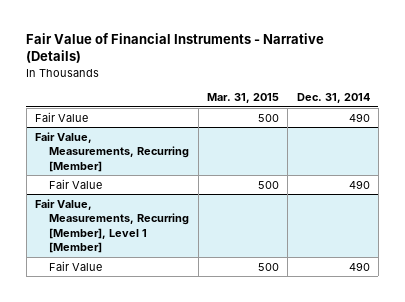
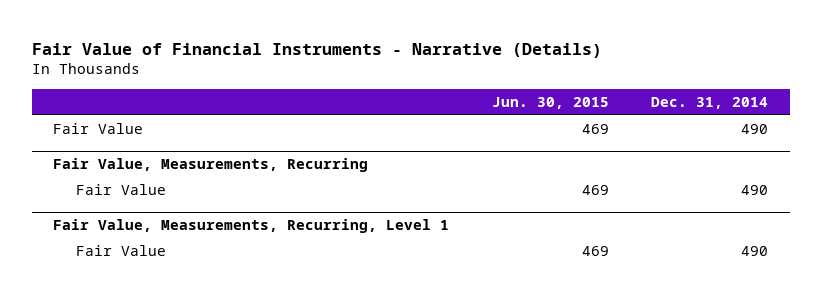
- | Mar. 31, 2015 | Dec. 31, 2014
+ | Jun. 30, 2015 | Dec. 31, 2014
- Fair Value, Measurements, Recurring [Member]
+ Fair Value, Measurements, Recurring
- Fair Value, Measurements, Recurring [Member], Level 1 [Member]
+ Fair Value, Measurements, Recurring, Level 1

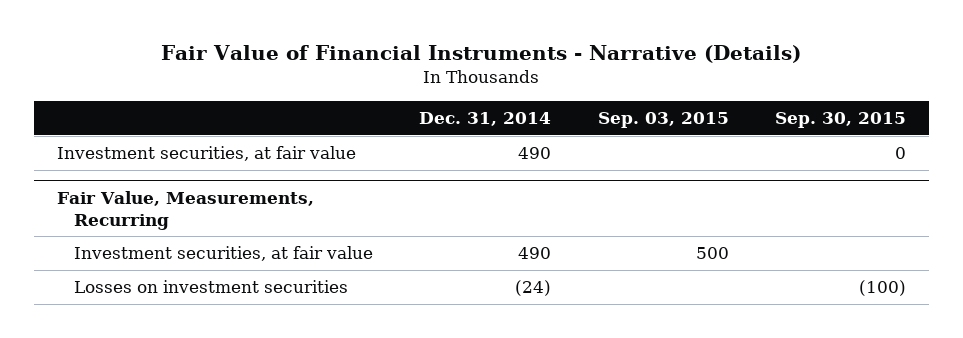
- | Jun. 30, 2015 | Dec. 31, 2014
+ | Dec. 31, 2014 | Sep. 03, 2015 | Sep. 30, 2015
- Fair Value | 469 | 490
+ Investment securities, at fair value | 490 | | 0
@ Fair Value, Measurements, Recurring
- Fair Value | 469 | 490
- Fair Value, Measurements, Recurring, Level 1
- Fair Value | 469 | 490
@ Fair Value, Measurements, Recurring
+ Investment securities, at fair value | 490 | 500 |
+ Losses on investment securities | (24) | | (100)

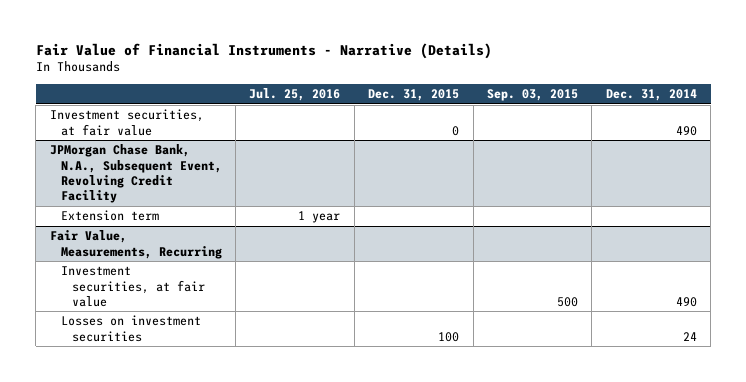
- | Dec. 31, 2014 | Sep. 03, 2015 | Sep. 30, 2015
+ | Jul. 25, 2016 | Dec. 31, 2015 | Sep. 03, 2015 | Dec. 31, 2014
+ JPMorgan Chase Bank, N.A., Subsequent Event, Revolving Credit Facility
+ Extension term | 1 year | | |
@ Fair Value, Measurements, Recurring
- Losses on investment securities | (24) | | (100)
+ Losses on investment securities | | 100 | | 24

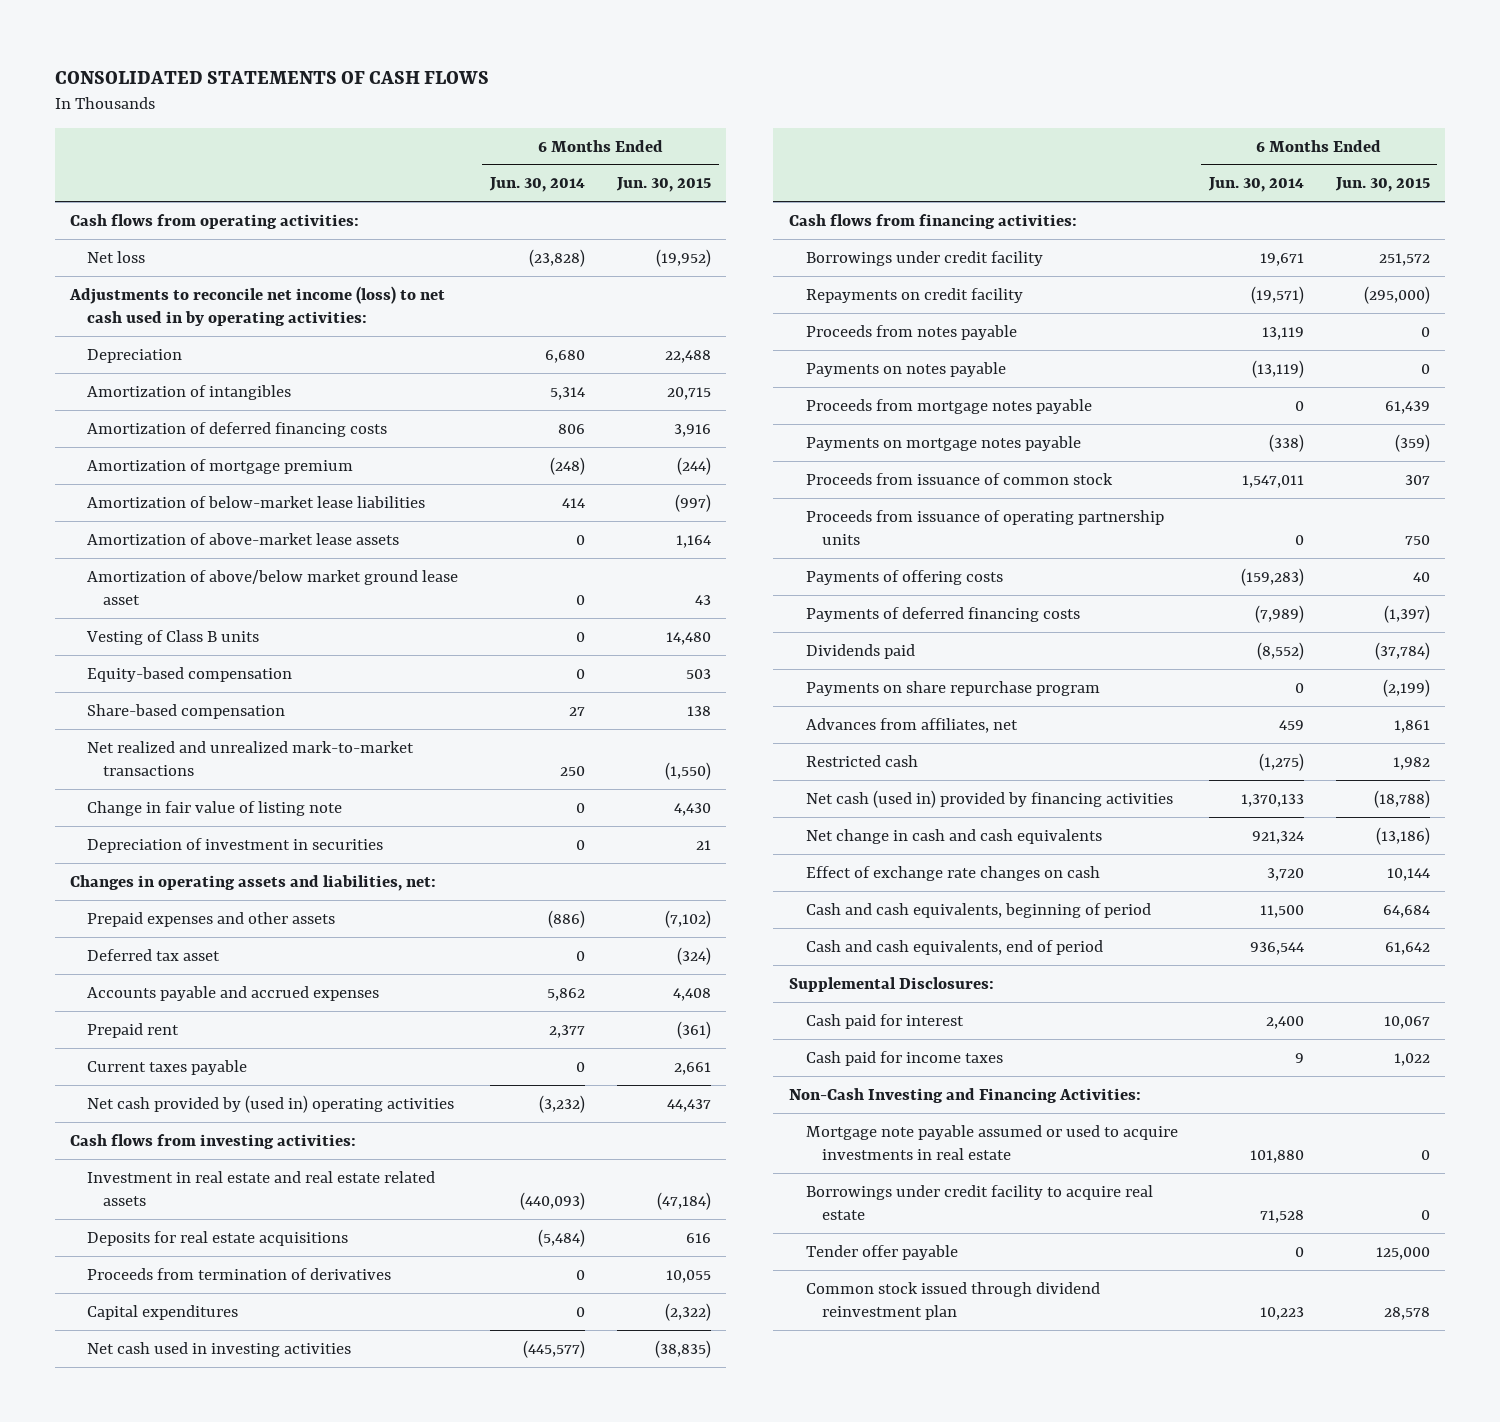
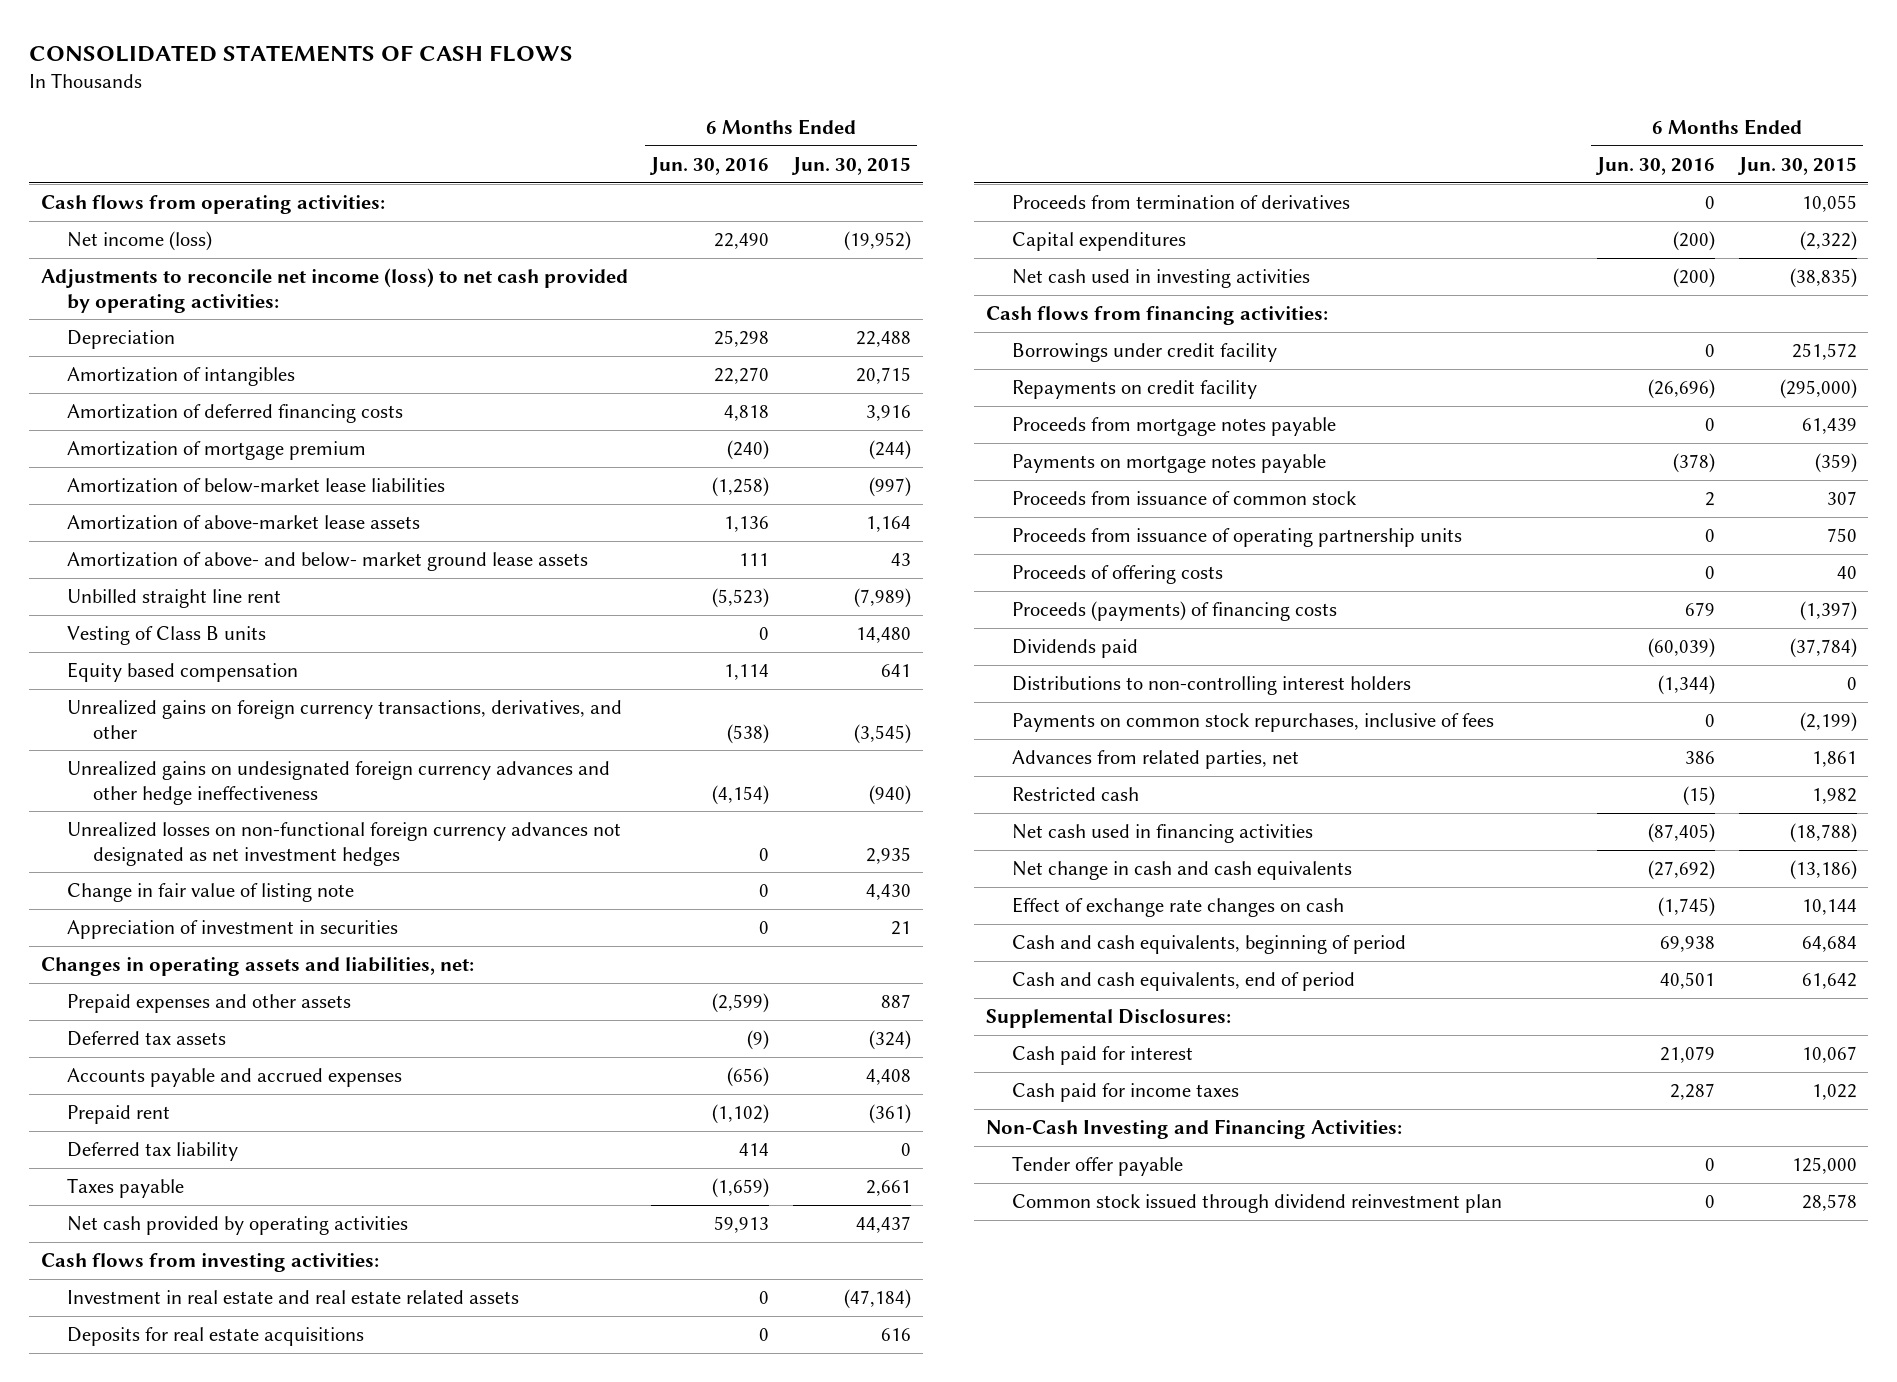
- | 6 Months Ended Jun. 30, 2014 | 6 Months Ended Jun. 30, 2015
+ | 6 Months Ended Jun. 30, 2016 | 6 Months Ended Jun. 30, 2015
- Net loss | (23,828) | (19,952)
- Adjustments to reconcile net income (loss) to net cash used in by operating activities:
+ Net income (loss) | 22,490 | (19,952)
+ Adjustments to reconcile net income (loss) to net cash provided by operating activities:
- Amortization of above/below market ground lease asset | 0 | 43
+ Amortization of above- and below- market ground lease assets | 111 | 43
+ Unbilled straight line rent | (5,523) | (7,989)
- Equity-based compensation | 0 | 503
- Share-based compensation | 27 | 138
- Net realized and unrealized mark-to-market transactions | 250 | (1,550)
+ Equity based compensation | 1,114 | 641
+ Unrealized gains on foreign currency transactions, derivatives, and other | (538) | (3,545)
+ Unrealized gains on undesignated foreign currency advances and other hedge ineffectiveness | (4,154) | (940)
+ Unrealized losses on non-functional foreign currency advances not designated as net investment hedges | 0 | 2,935
- Depreciation of investment in securities | 0 | 21
+ Appreciation of investment in securities | 0 | 21
- Prepaid expenses and other assets | (886) | (7,102)
- Deferred tax asset | 0 | (324)
+ Prepaid expenses and other assets | (2,599) | 887
+ Deferred tax assets | (9) | (324)
- Current taxes payable | 0 | 2,661
- Net cash provided by (used in) operating activities | (3,232) | 44,437
+ Deferred tax liability | 414 | 0
+ Taxes payable | (1,659) | 2,661
+ Net cash provided by operating activities | 59,913 | 44,437
- Proceeds from notes payable | 13,119 | 0
- Payments on notes payable | (13,119) | 0
- Payments of offering costs | (159,283) | 40
- Payments of deferred financing costs | (7,989) | (1,397)
+ Proceeds of offering costs | 0 | 40
+ Proceeds (payments) of financing costs | 679 | (1,397)
- Payments on share repurchase program | 0 | (2,199)
- Advances from affiliates, net | 459 | 1,861
+ Distributions to non-controlling interest holders | (1,344) | 0
+ Payments on common stock repurchases, inclusive of fees | 0 | (2,199)
+ Advances from related parties, net | 386 | 1,861
- Net cash (used in) provided by financing activities | 1,370,133 | (18,788)
+ Net cash used in financing activities | (87,405) | (18,788)
- Mortgage note payable assumed or used to acquire investments in real estate | 101,880 | 0
- Borrowings under credit facility to acquire real estate | 71,528 | 0

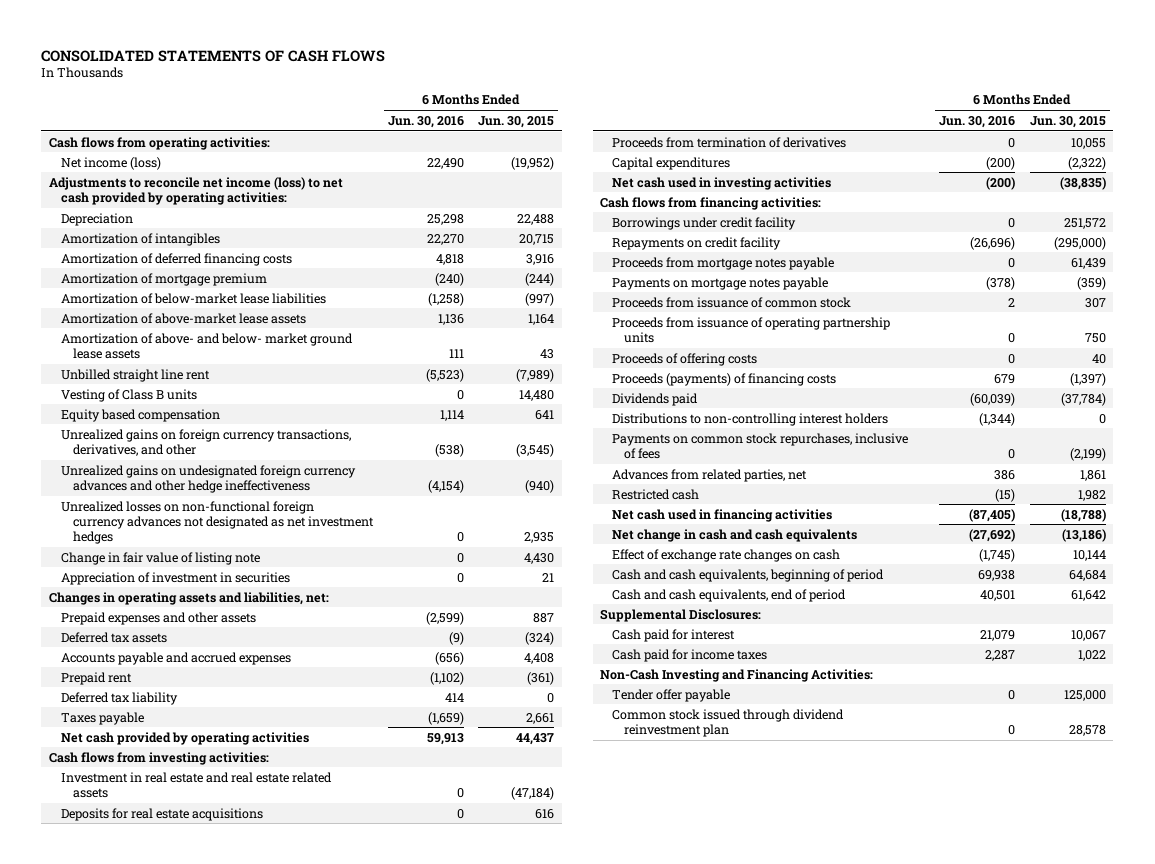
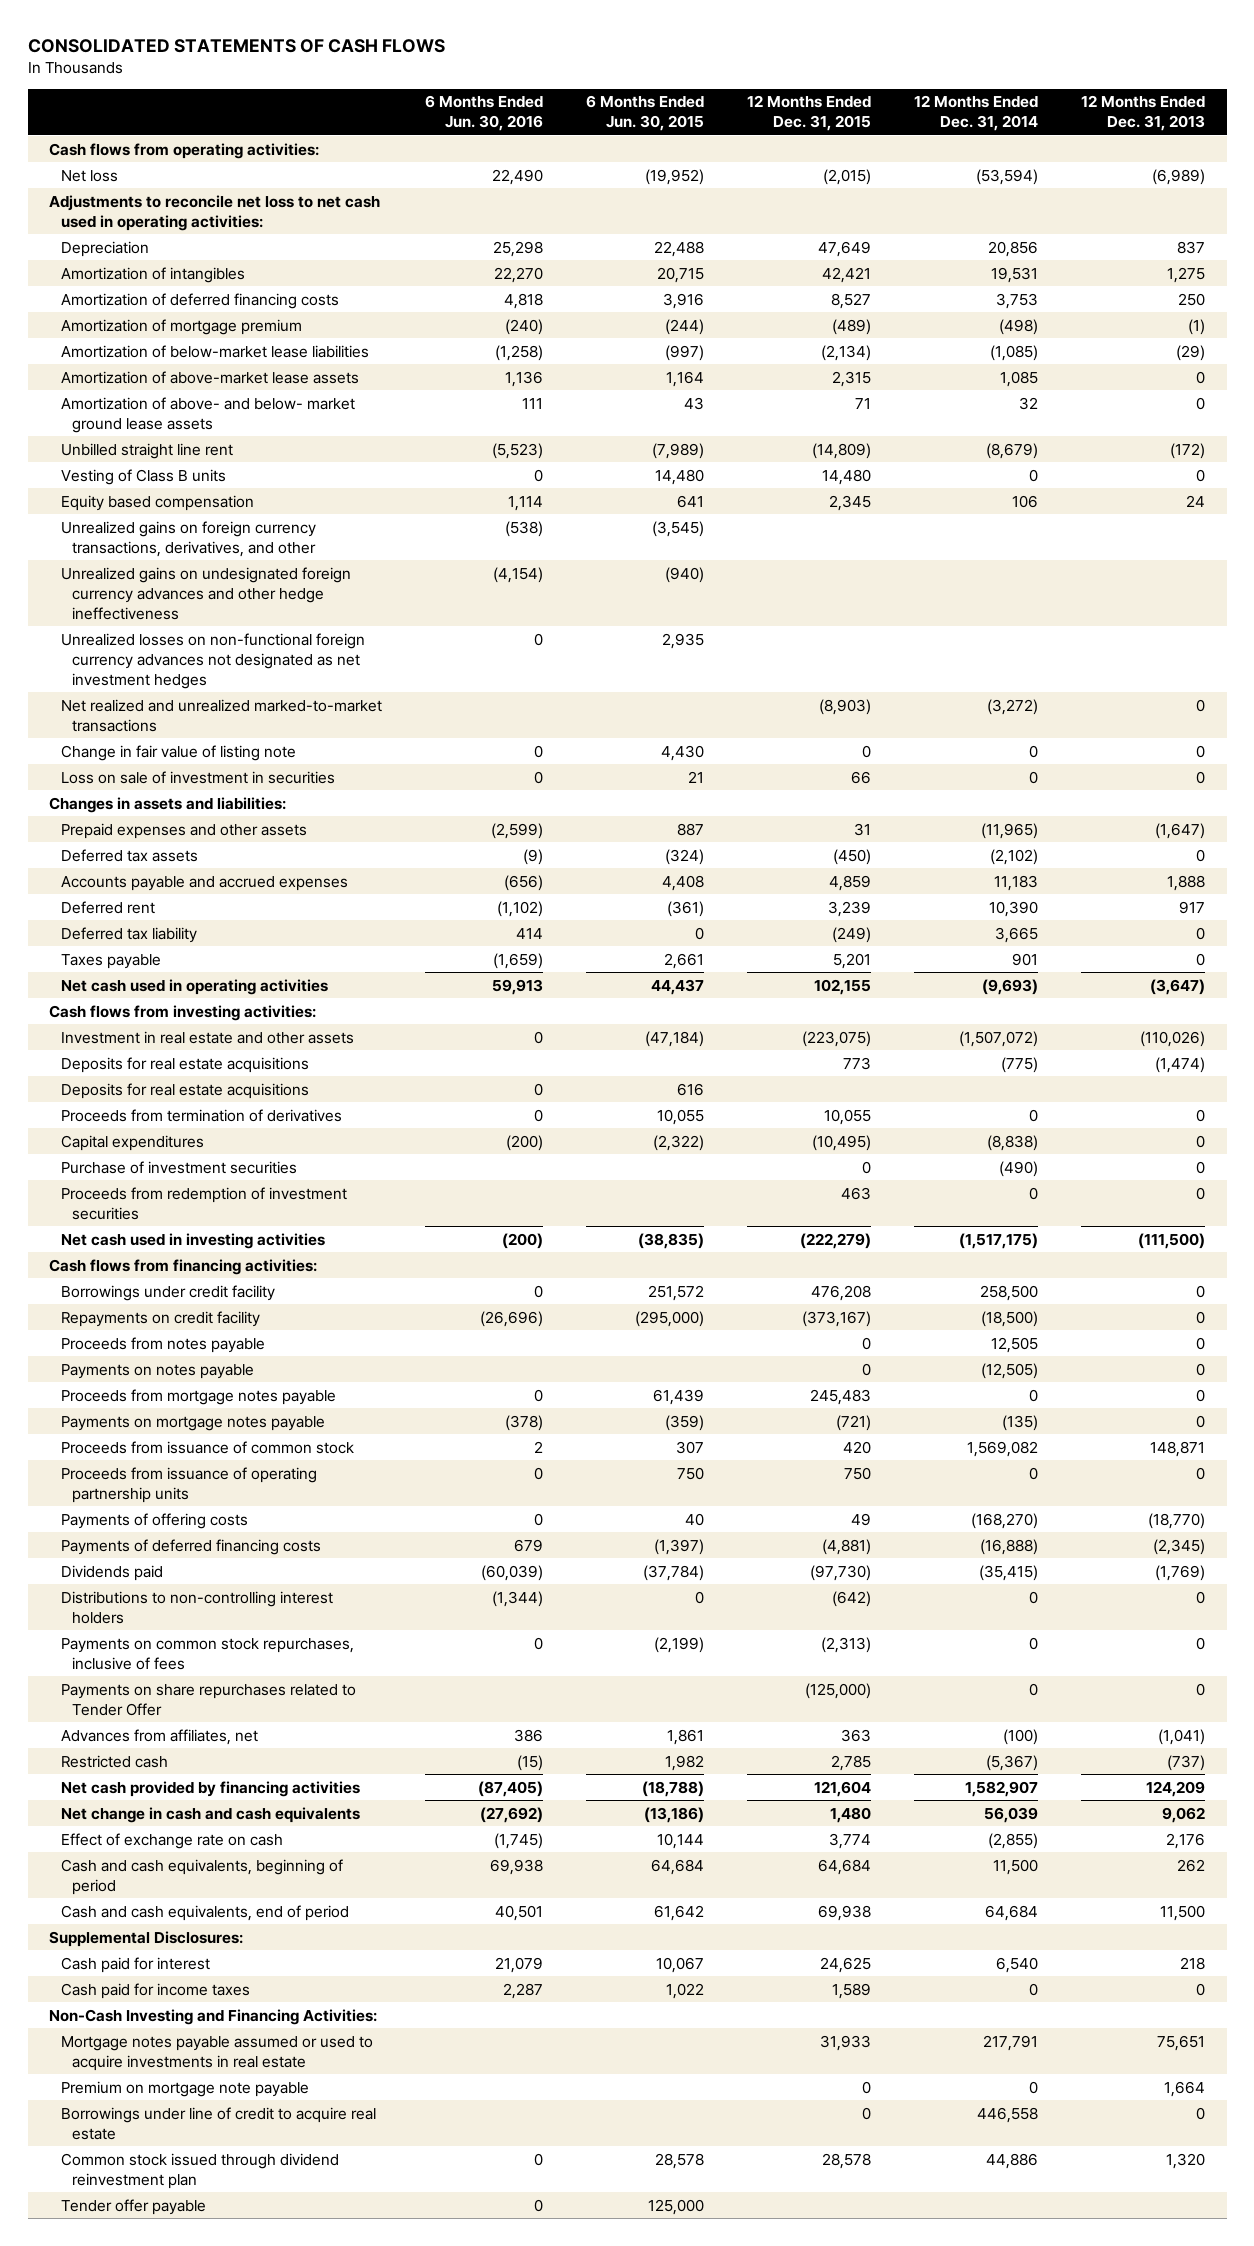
- | 6 Months Ended Jun. 30, 2016 | 6 Months Ended Jun. 30, 2015
+ | 6 Months Ended Jun. 30, 2016 | 6 Months Ended Jun. 30, 2015 | 12 Months Ended Dec. 31, 2015 | 12 Months Ended Dec. 31, 2014 | 12 Months Ended Dec. 31, 2013
- Net income (loss) | 22,490 | (19,952)
- Adjustments to reconcile net income (loss) to net cash provided by operating activities:
+ Net loss | 22,490 | (19,952) | (2,015) | (53,594) | (6,989)
+ Adjustments to reconcile net loss to net cash used in operating activities:
+ Net realized and unrealized marked-to-market transactions | | | (8,903) | (3,272) | 0
- Appreciation of investment in securities | 0 | 21
- Changes in operating assets and liabilities, net:
+ Loss on sale of investment in securities | 0 | 21 | 66 | 0 | 0
+ Changes in assets and liabilities:
- Prepaid rent | (1,102) | (361)
+ Deferred rent | (1,102) | (361) | 3,239 | 10,390 | 917
- Net cash provided by operating activities | 59,913 | 44,437
+ Net cash used in operating activities | 59,913 | 44,437 | 102,155 | (9,693) | (3,647)
- Investment in real estate and real estate related assets | 0 | (47,184)
+ Investment in real estate and other assets | 0 | (47,184) | (223,075) | (1,507,072) | (110,026)
+ Deposits for real estate acquisitions | | | 773 | (775) | (1,474)
+ Purchase of investment securities | | | 0 | (490) | 0
+ Proceeds from redemption of investment securities | | | 463 | 0 | 0
+ Proceeds from notes payable | | | 0 | 12,505 | 0
+ Payments on notes payable | | | 0 | (12,505) | 0
- Proceeds of offering costs | 0 | 40
- Proceeds (payments) of financing costs | 679 | (1,397)
+ Payments of offering costs | 0 | 40 | 49 | (168,270) | (18,770)
+ Payments of deferred financing costs | 679 | (1,397) | (4,881) | (16,888) | (2,345)
- Advances from related parties, net | 386 | 1,861
+ Payments on share repurchases related to Tender Offer | | | (125,000) | 0 | 0
+ Advances from affiliates, net | 386 | 1,861 | 363 | (100) | (1,041)
- Net cash used in financing activities | (87,405) | (18,788)
+ Net cash provided by financing activities | (87,405) | (18,788) | 121,604 | 1,582,907 | 124,209
- Effect of exchange rate changes on cash | (1,745) | 10,144
+ Effect of exchange rate on cash | (1,745) | 10,144 | 3,774 | (2,855) | 2,176
+ Mortgage notes payable assumed or used to acquire investments in real estate | | | 31,933 | 217,791 | 75,651
+ Premium on mortgage note payable | | | 0 | 0 | 1,664
+ Borrowings under line of credit to acquire real estate | | | 0 | 446,558 | 0
moved down: Tender offer payable | 0 | 125,000 | | |

